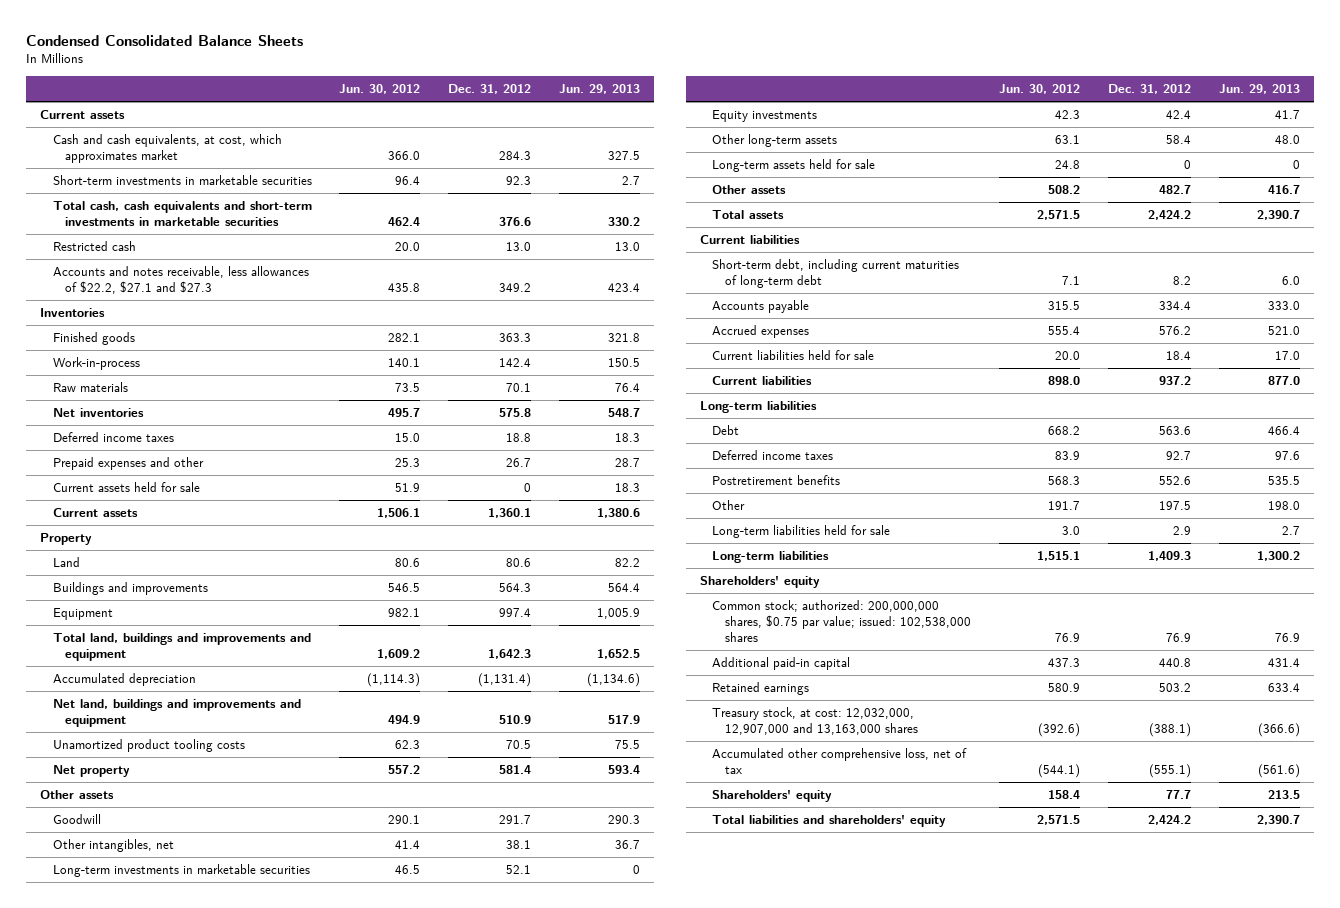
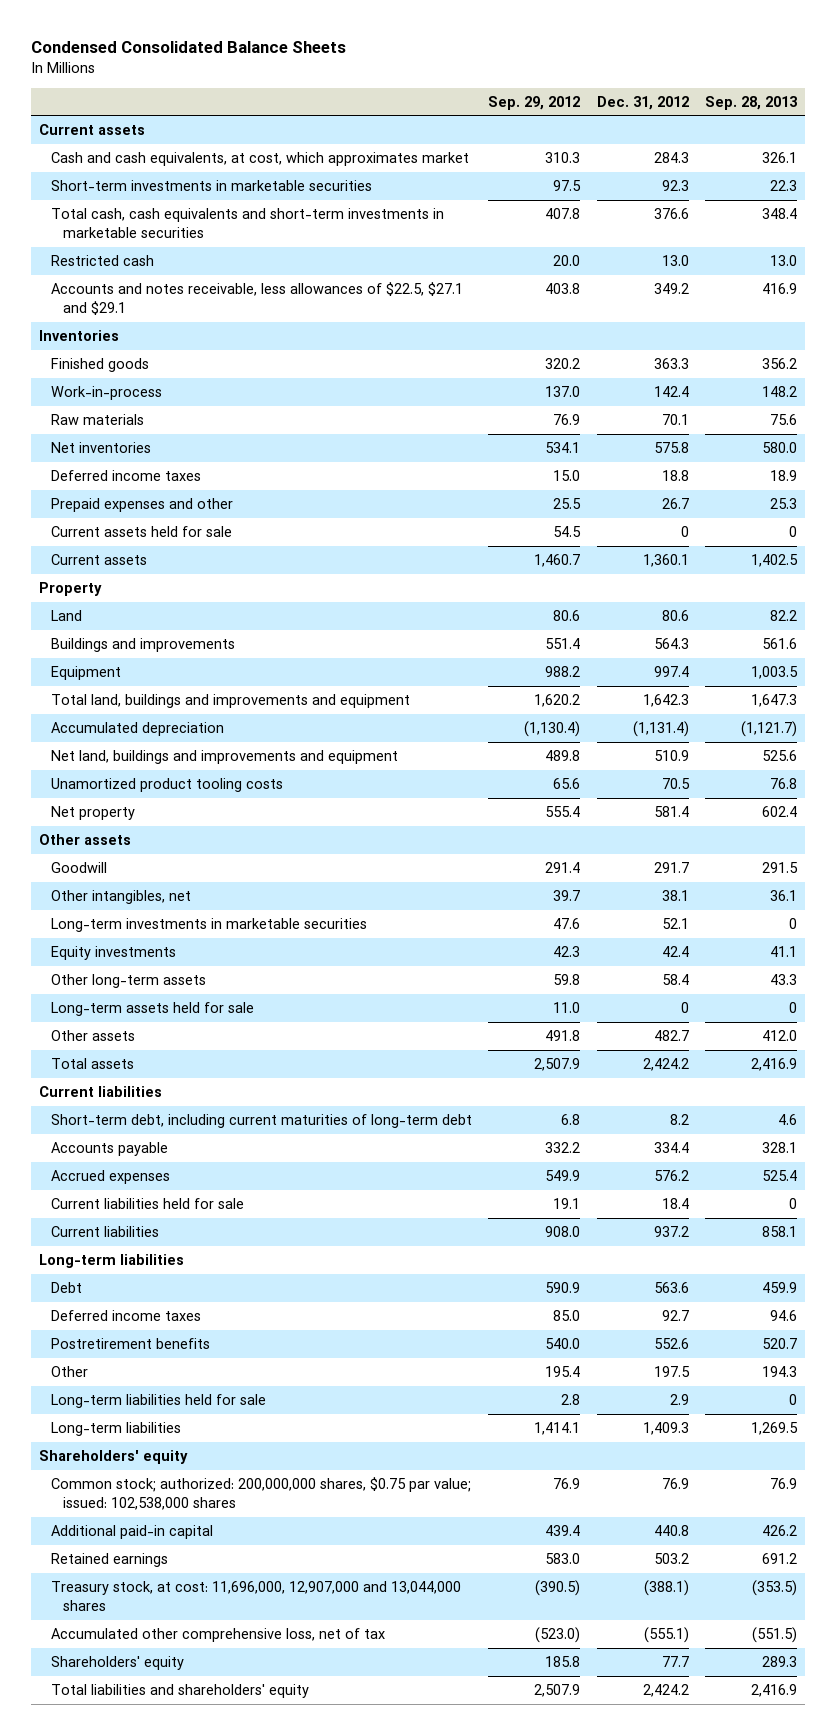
- | Jun. 30, 2012 | Dec. 31, 2012 | Jun. 29, 2013
+ | Sep. 29, 2012 | Dec. 31, 2012 | Sep. 28, 2013
- Accounts and notes receivable, less allowances of $22.2, $27.1 and $27.3 | 435.8 | 349.2 | 423.4
+ Accounts and notes receivable, less allowances of $22.5, $27.1 and $29.1 | 403.8 | 349.2 | 416.9
- Treasury stock, at cost: 12,032,000, 12,907,000 and 13,163,000 shares | (392.6) | (388.1) | (366.6)
+ Treasury stock, at cost: 11,696,000, 12,907,000 and 13,044,000 shares | (390.5) | (388.1) | (353.5)

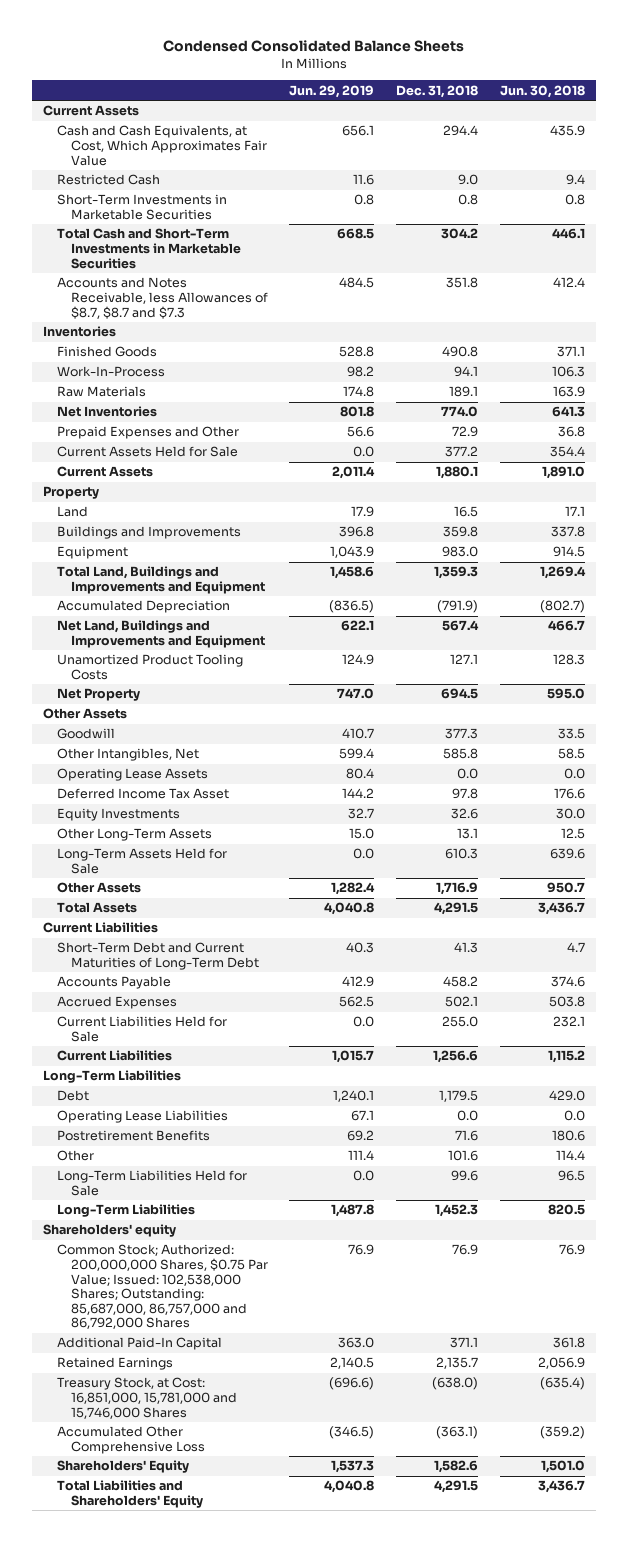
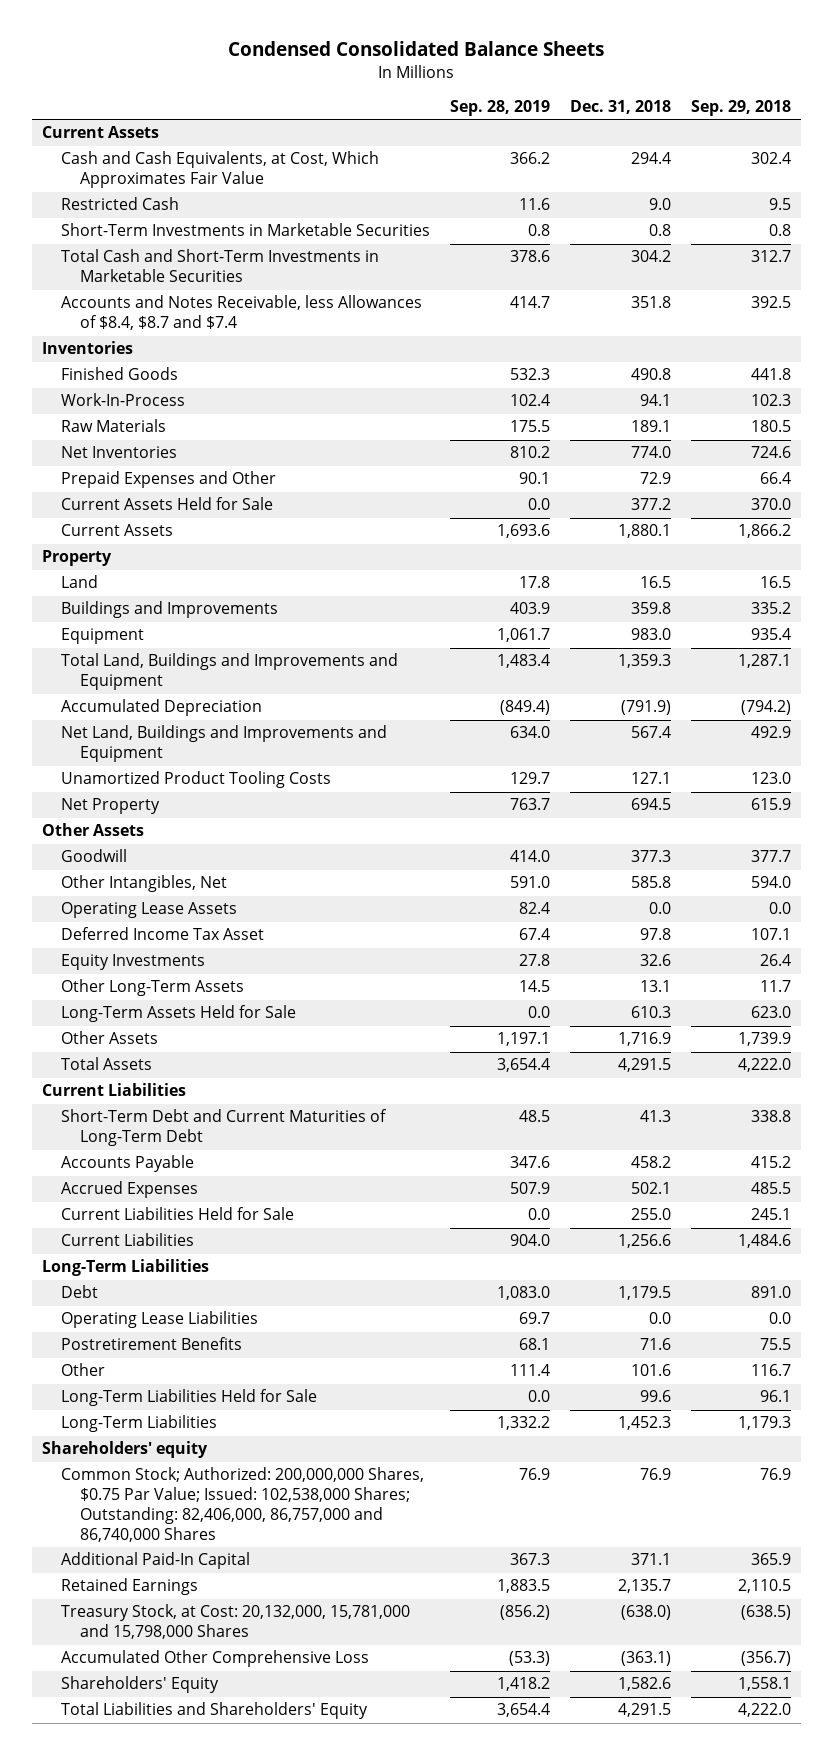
- | Jun. 29, 2019 | Dec. 31, 2018 | Jun. 30, 2018
+ | Sep. 28, 2019 | Dec. 31, 2018 | Sep. 29, 2018
- Accounts and Notes Receivable, less Allowances of $8.7, $8.7 and $7.3 | 484.5 | 351.8 | 412.4
+ Accounts and Notes Receivable, less Allowances of $8.4, $8.7 and $7.4 | 414.7 | 351.8 | 392.5
- Common Stock; Authorized: 200,000,000 Shares, $0.75 Par Value; Issued: 102,538,000 Shares; Outstanding: 85,687,000, 86,757,000 and 86,792,000 Shares | 76.9 | 76.9 | 76.9
+ Common Stock; Authorized: 200,000,000 Shares, $0.75 Par Value; Issued: 102,538,000 Shares; Outstanding: 82,406,000, 86,757,000 and 86,740,000 Shares | 76.9 | 76.9 | 76.9
- Treasury Stock, at Cost: 16,851,000, 15,781,000 and 15,746,000 Shares | (696.6) | (638.0) | (635.4)
+ Treasury Stock, at Cost: 20,132,000, 15,781,000 and 15,798,000 Shares | (856.2) | (638.0) | (638.5)

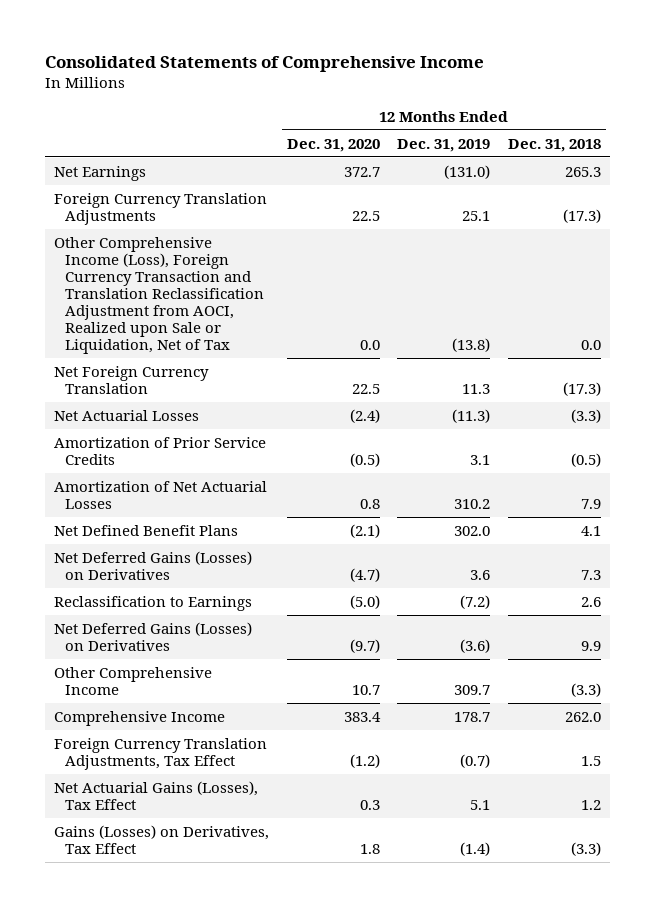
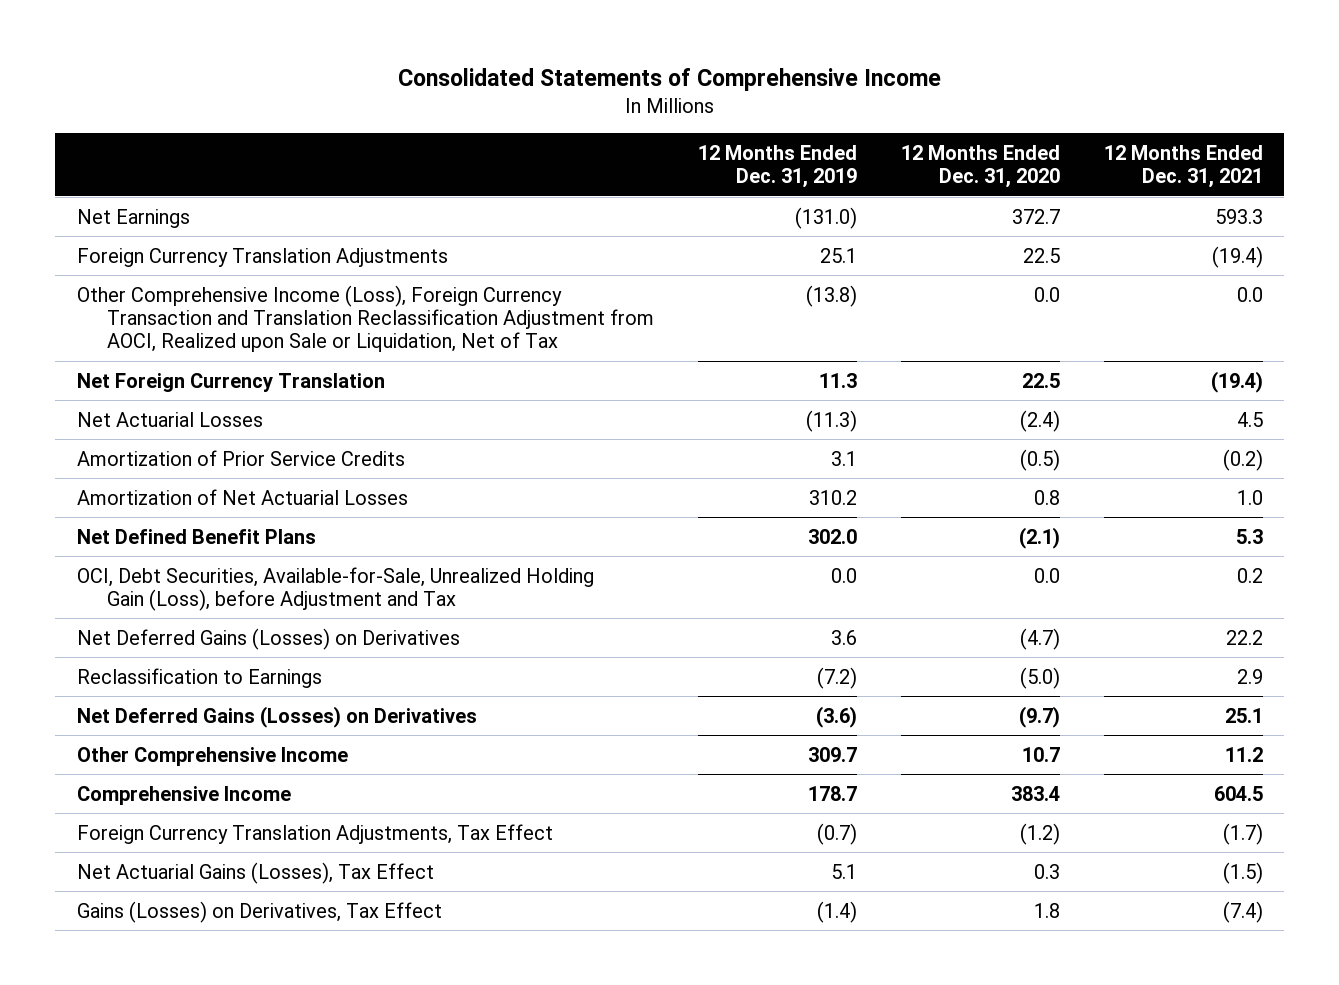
- | 12 Months Ended Dec. 31, 2020 | 12 Months Ended Dec. 31, 2019 | 12 Months Ended Dec. 31, 2018
+ | 12 Months Ended Dec. 31, 2019 | 12 Months Ended Dec. 31, 2020 | 12 Months Ended Dec. 31, 2021
+ OCI, Debt Securities, Available-for-Sale, Unrealized Holding Gain (Loss), before Adjustment and Tax | 0.0 | 0.0 | 0.2

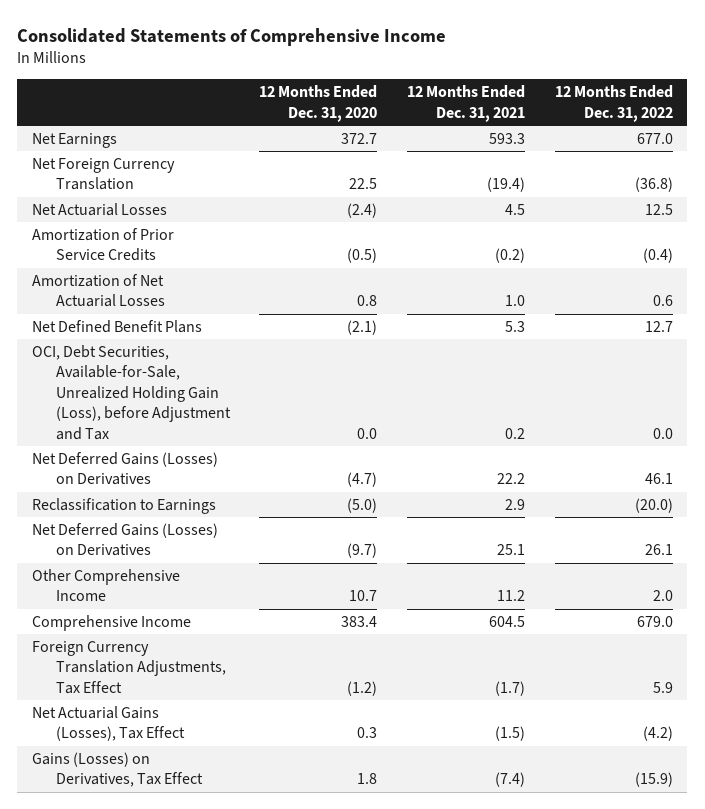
- | 12 Months Ended Dec. 31, 2019 | 12 Months Ended Dec. 31, 2020 | 12 Months Ended Dec. 31, 2021
+ | 12 Months Ended Dec. 31, 2020 | 12 Months Ended Dec. 31, 2021 | 12 Months Ended Dec. 31, 2022
- Foreign Currency Translation Adjustments | 25.1 | 22.5 | (19.4)
- Other Comprehensive Income (Loss), Foreign Currency Transaction and Translation Reclassification Adjustment from AOCI, Realized upon Sale or Liquidation, Net of Tax | (13.8) | 0.0 | 0.0

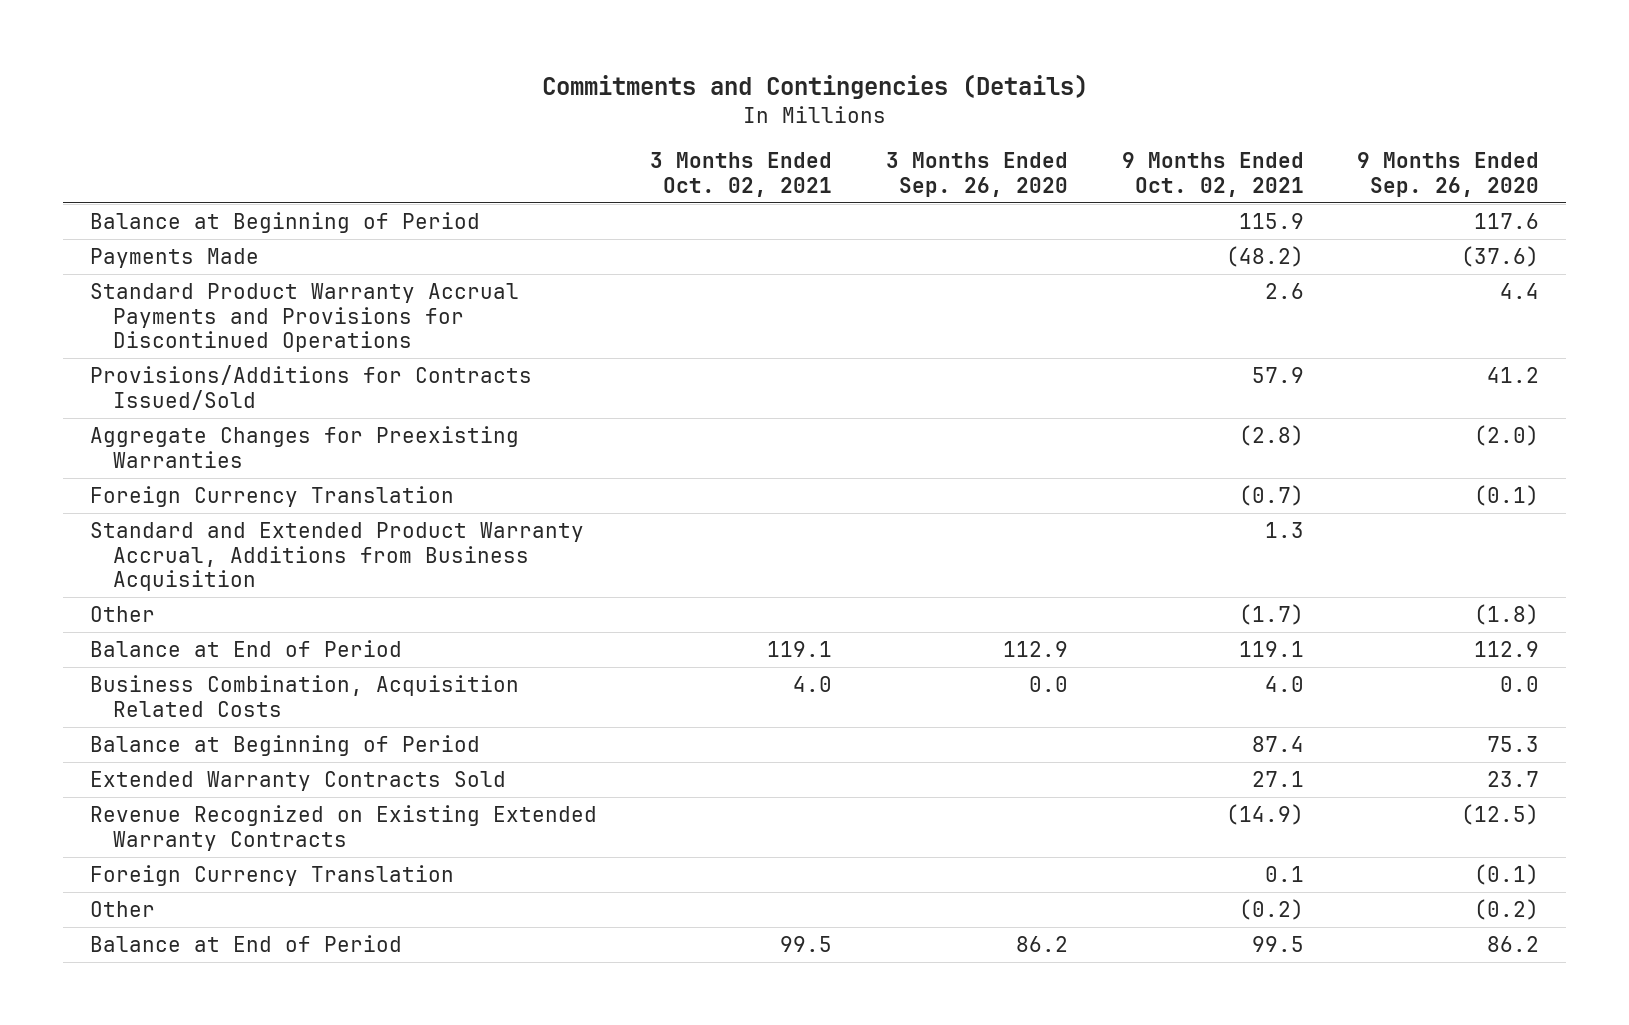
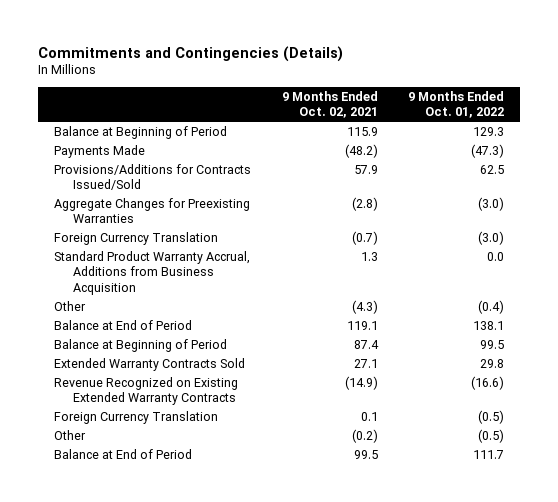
- | 3 Months Ended Oct. 02, 2021 | 3 Months Ended Sep. 26, 2020 | 9 Months Ended Oct. 02, 2021 | 9 Months Ended Sep. 26, 2020
+ | 9 Months Ended Oct. 02, 2021 | 9 Months Ended Oct. 01, 2022
- Standard Product Warranty Accrual Payments and Provisions for Discontinued Operations | | | 2.6 | 4.4
- Standard and Extended Product Warranty Accrual, Additions from Business Acquisition | | | 1.3 |
- Other | | | (1.7) | (1.8)
+ Standard Product Warranty Accrual, Additions from Business Acquisition | 1.3 | 0.0
+ Other | (4.3) | (0.4)
- Business Combination, Acquisition Related Costs | 4.0 | 0.0 | 4.0 | 0.0

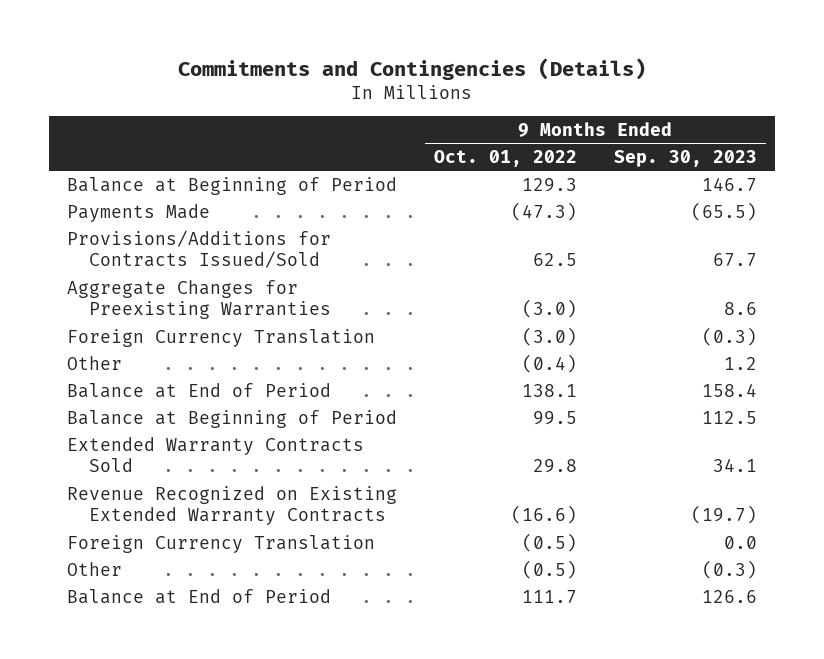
- | 9 Months Ended Oct. 02, 2021 | 9 Months Ended Oct. 01, 2022
+ | 9 Months Ended Oct. 01, 2022 | 9 Months Ended Sep. 30, 2023
- Standard Product Warranty Accrual, Additions from Business Acquisition | 1.3 | 0.0

